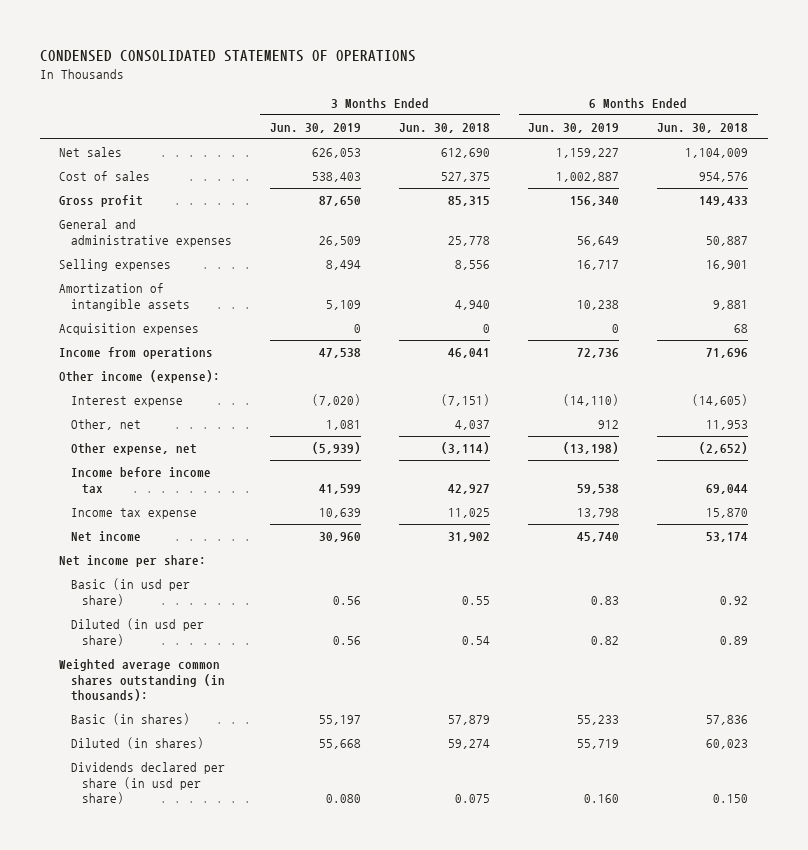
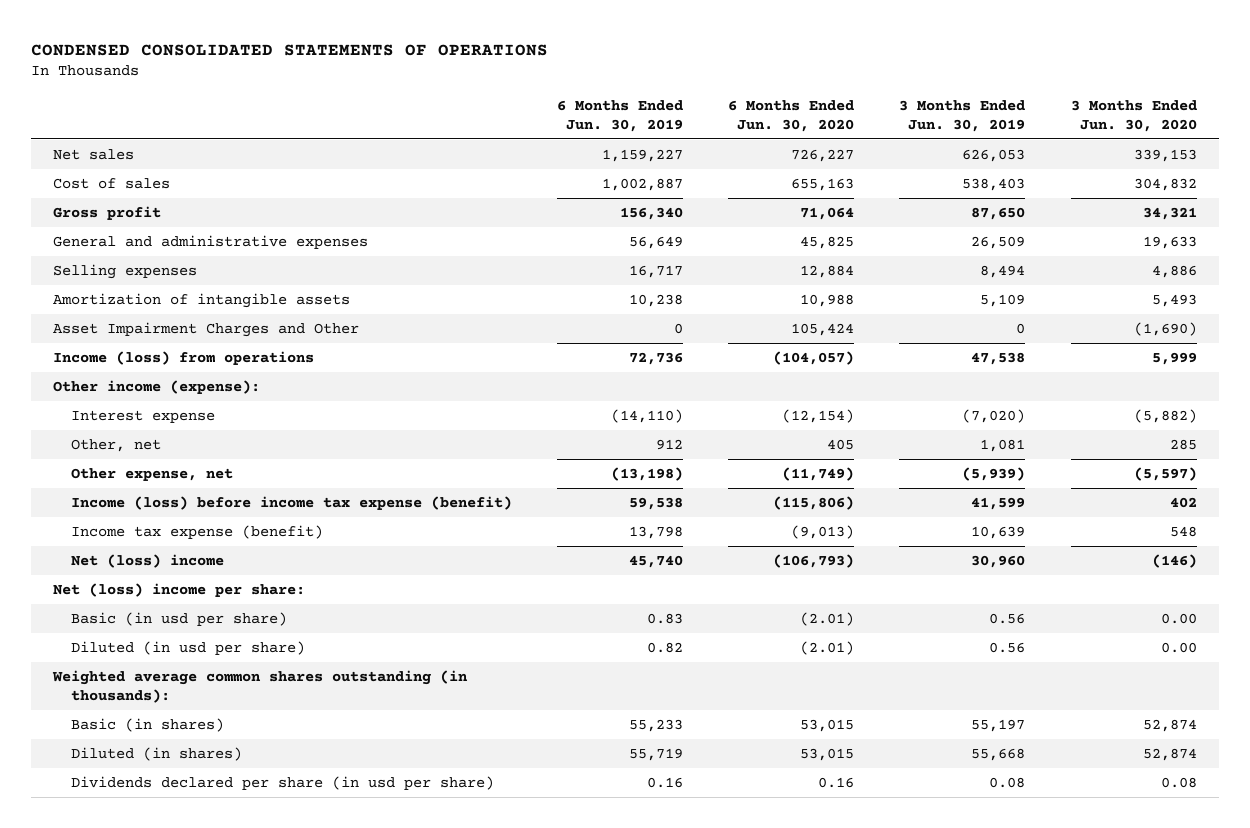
- | 3 Months Ended Jun. 30, 2019 | 3 Months Ended Jun. 30, 2018 | 6 Months Ended Jun. 30, 2019 | 6 Months Ended Jun. 30, 2018
+ | 6 Months Ended Jun. 30, 2019 | 6 Months Ended Jun. 30, 2020 | 3 Months Ended Jun. 30, 2019 | 3 Months Ended Jun. 30, 2020
- Acquisition expenses | 0 | 0 | 0 | 68
- Income from operations | 47,538 | 46,041 | 72,736 | 71,696
+ Asset Impairment Charges and Other | 0 | 105,424 | 0 | (1,690)
+ Income (loss) from operations | 72,736 | (104,057) | 47,538 | 5,999
- Income before income tax | 41,599 | 42,927 | 59,538 | 69,044
- Income tax expense | 10,639 | 11,025 | 13,798 | 15,870
- Net income | 30,960 | 31,902 | 45,740 | 53,174
- Net income per share:
+ Income (loss) before income tax expense (benefit) | 59,538 | (115,806) | 41,599 | 402
+ Income tax expense (benefit) | 13,798 | (9,013) | 10,639 | 548
+ Net (loss) income | 45,740 | (106,793) | 30,960 | (146)
+ Net (loss) income per share:
- Dividends declared per share (in usd per share) | 0.080 | 0.075 | 0.160 | 0.150
+ Dividends declared per share (in usd per share) | 0.16 | 0.16 | 0.08 | 0.08

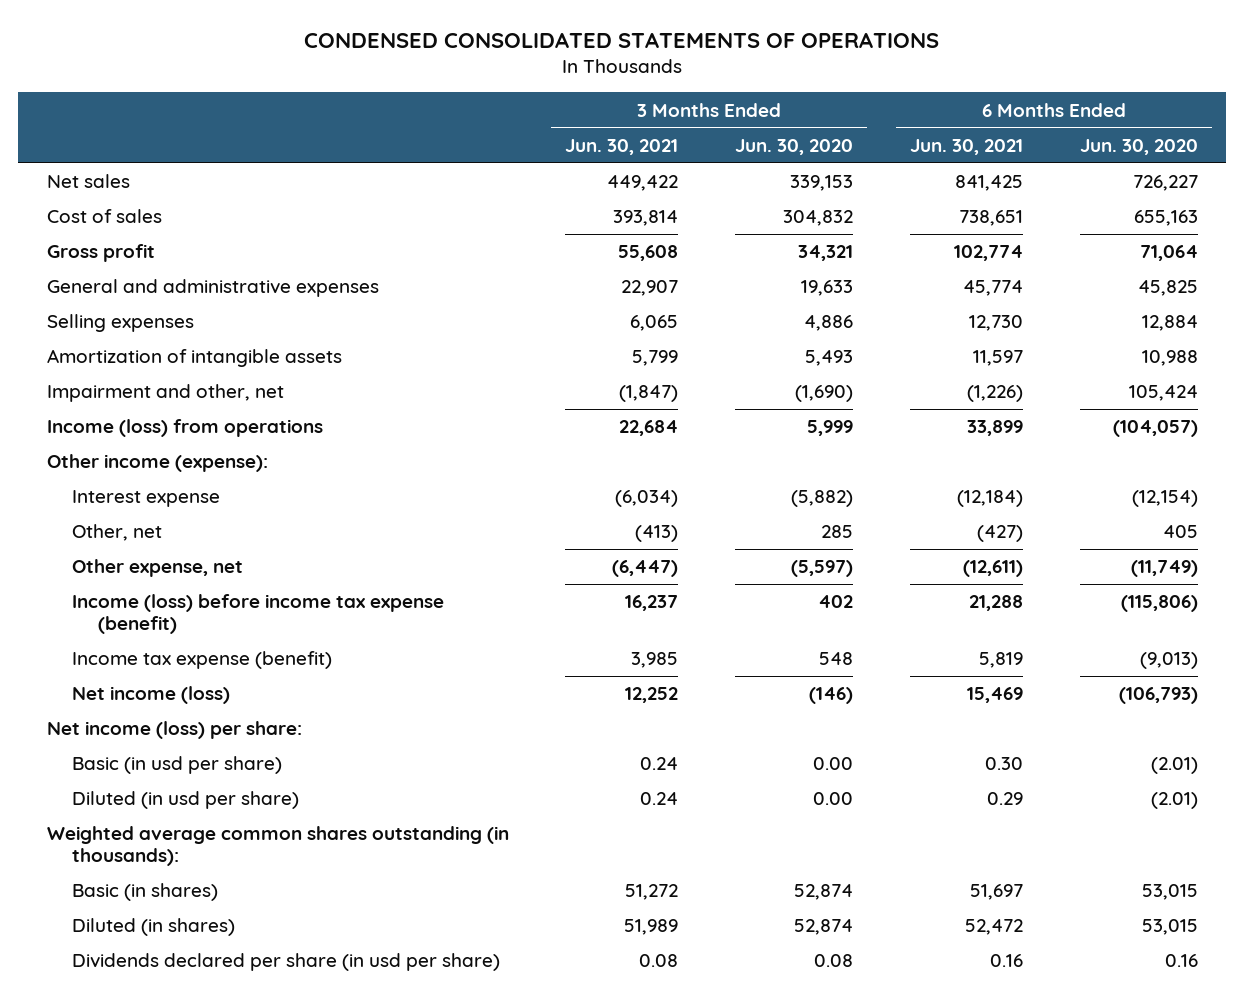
- | 6 Months Ended Jun. 30, 2019 | 6 Months Ended Jun. 30, 2020 | 3 Months Ended Jun. 30, 2019 | 3 Months Ended Jun. 30, 2020
+ | 3 Months Ended Jun. 30, 2021 | 3 Months Ended Jun. 30, 2020 | 6 Months Ended Jun. 30, 2021 | 6 Months Ended Jun. 30, 2020
- Asset Impairment Charges and Other | 0 | 105,424 | 0 | (1,690)
+ Impairment and other, net | (1,847) | (1,690) | (1,226) | 105,424
- Net (loss) income | 45,740 | (106,793) | 30,960 | (146)
- Net (loss) income per share:
+ Net income (loss) | 12,252 | (146) | 15,469 | (106,793)
+ Net income (loss) per share:

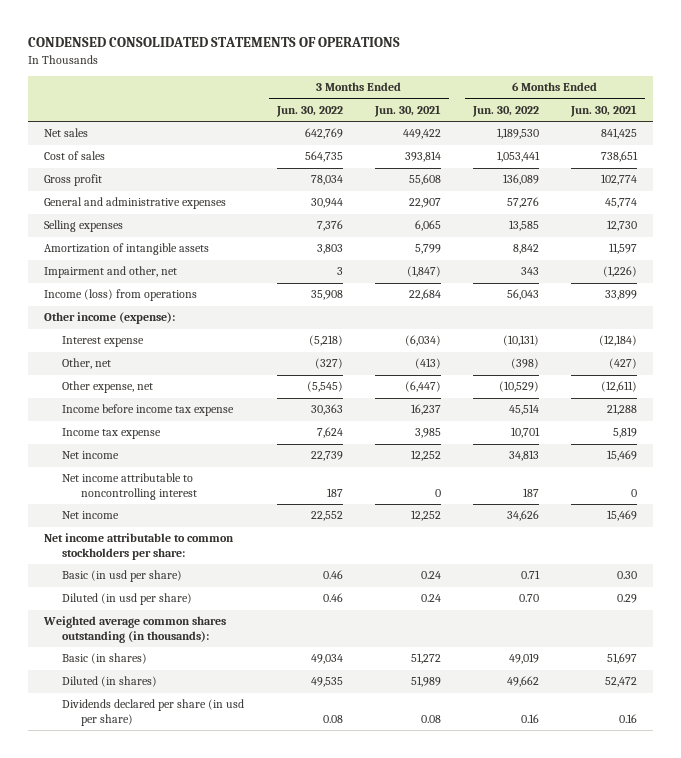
- | 3 Months Ended Jun. 30, 2021 | 3 Months Ended Jun. 30, 2020 | 6 Months Ended Jun. 30, 2021 | 6 Months Ended Jun. 30, 2020
+ | 3 Months Ended Jun. 30, 2022 | 3 Months Ended Jun. 30, 2021 | 6 Months Ended Jun. 30, 2022 | 6 Months Ended Jun. 30, 2021
- Income (loss) before income tax expense (benefit) | 16,237 | 402 | 21,288 | (115,806)
- Income tax expense (benefit) | 3,985 | 548 | 5,819 | (9,013)
- Net income (loss) | 12,252 | (146) | 15,469 | (106,793)
- Net income (loss) per share:
+ Income before income tax expense | 30,363 | 16,237 | 45,514 | 21,288
+ Income tax expense | 7,624 | 3,985 | 10,701 | 5,819
+ Net income | 22,739 | 12,252 | 34,813 | 15,469
+ Net income attributable to noncontrolling interest | 187 | 0 | 187 | 0
+ Net income | 22,552 | 12,252 | 34,626 | 15,469
+ Net income attributable to common stockholders per share:

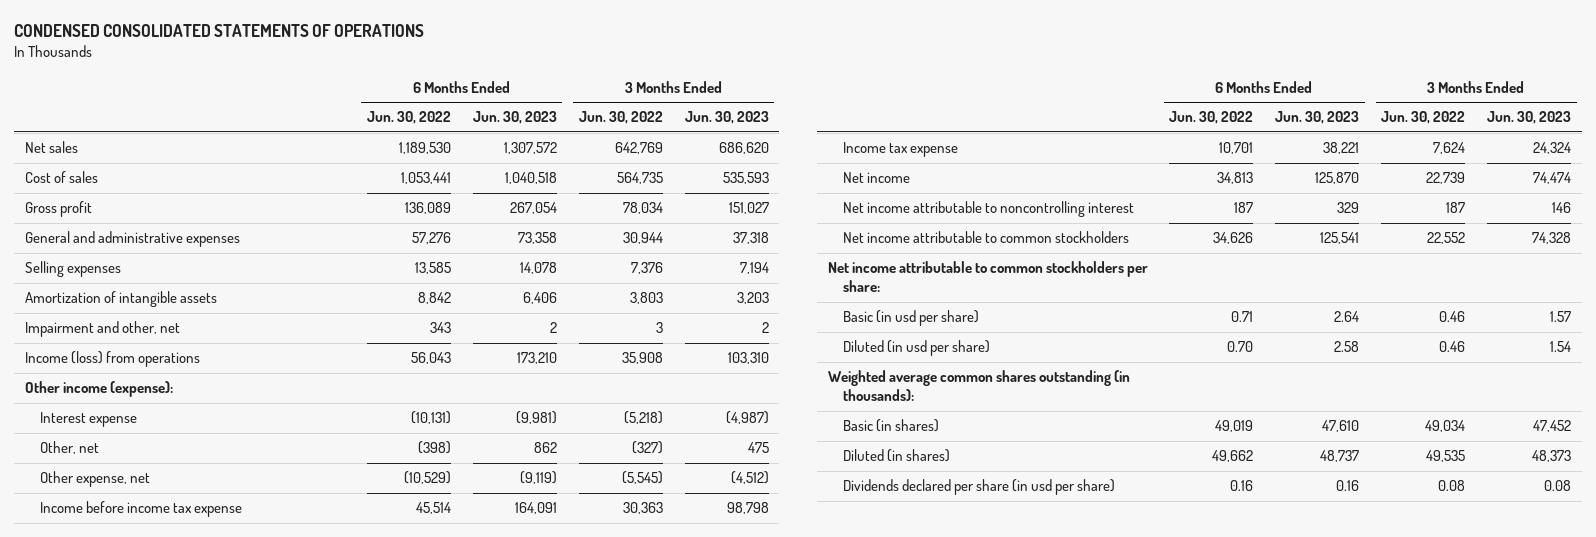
- | 3 Months Ended Jun. 30, 2022 | 3 Months Ended Jun. 30, 2021 | 6 Months Ended Jun. 30, 2022 | 6 Months Ended Jun. 30, 2021
+ | 6 Months Ended Jun. 30, 2022 | 6 Months Ended Jun. 30, 2023 | 3 Months Ended Jun. 30, 2022 | 3 Months Ended Jun. 30, 2023
- Net income | 22,552 | 12,252 | 34,626 | 15,469
+ Net income attributable to common stockholders | 34,626 | 125,541 | 22,552 | 74,328

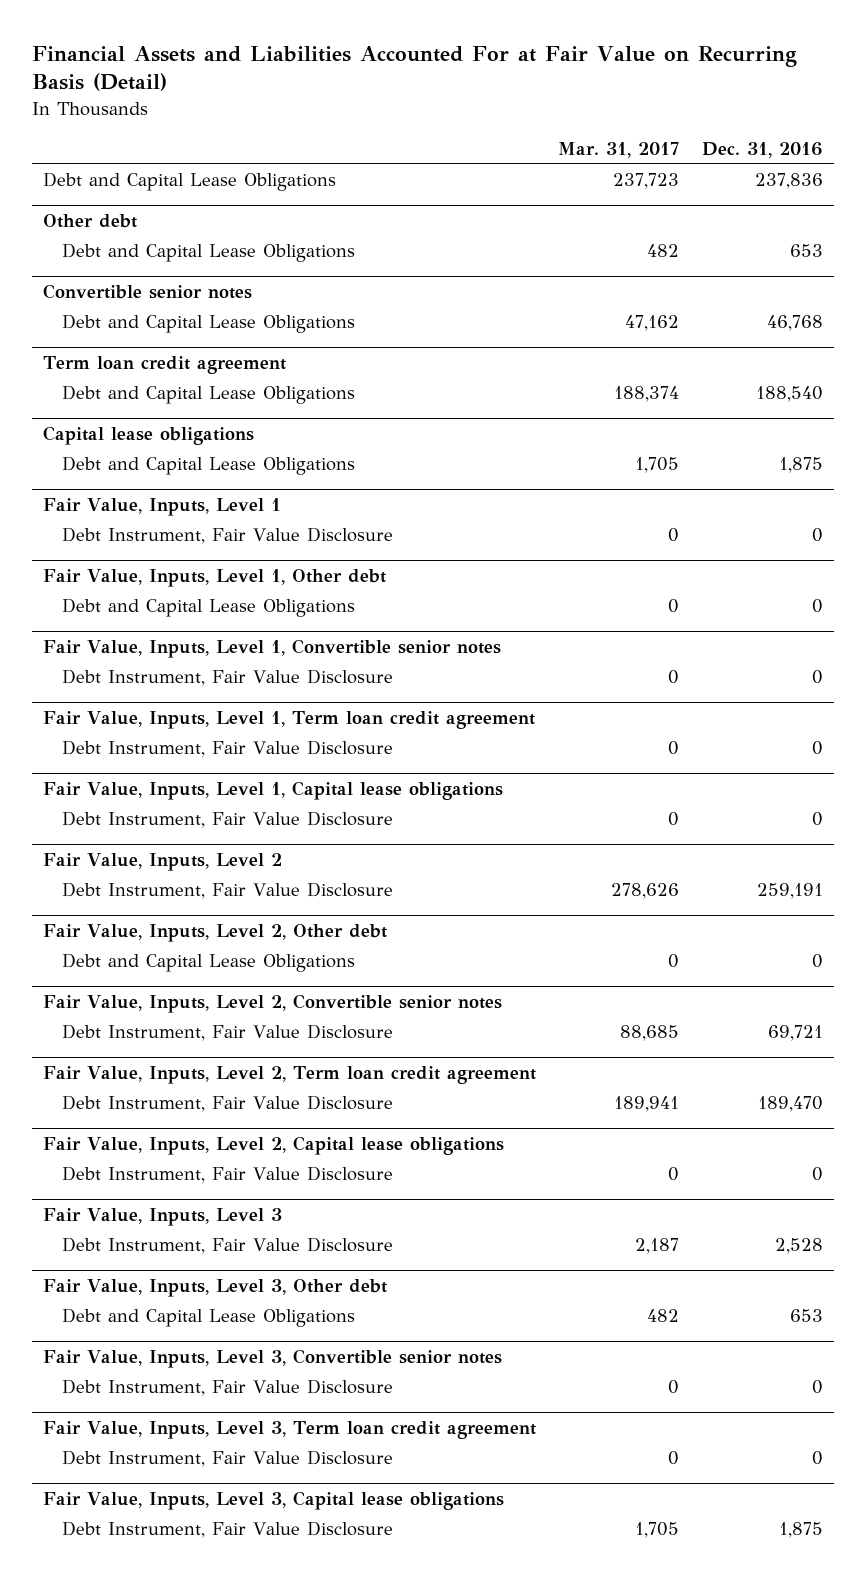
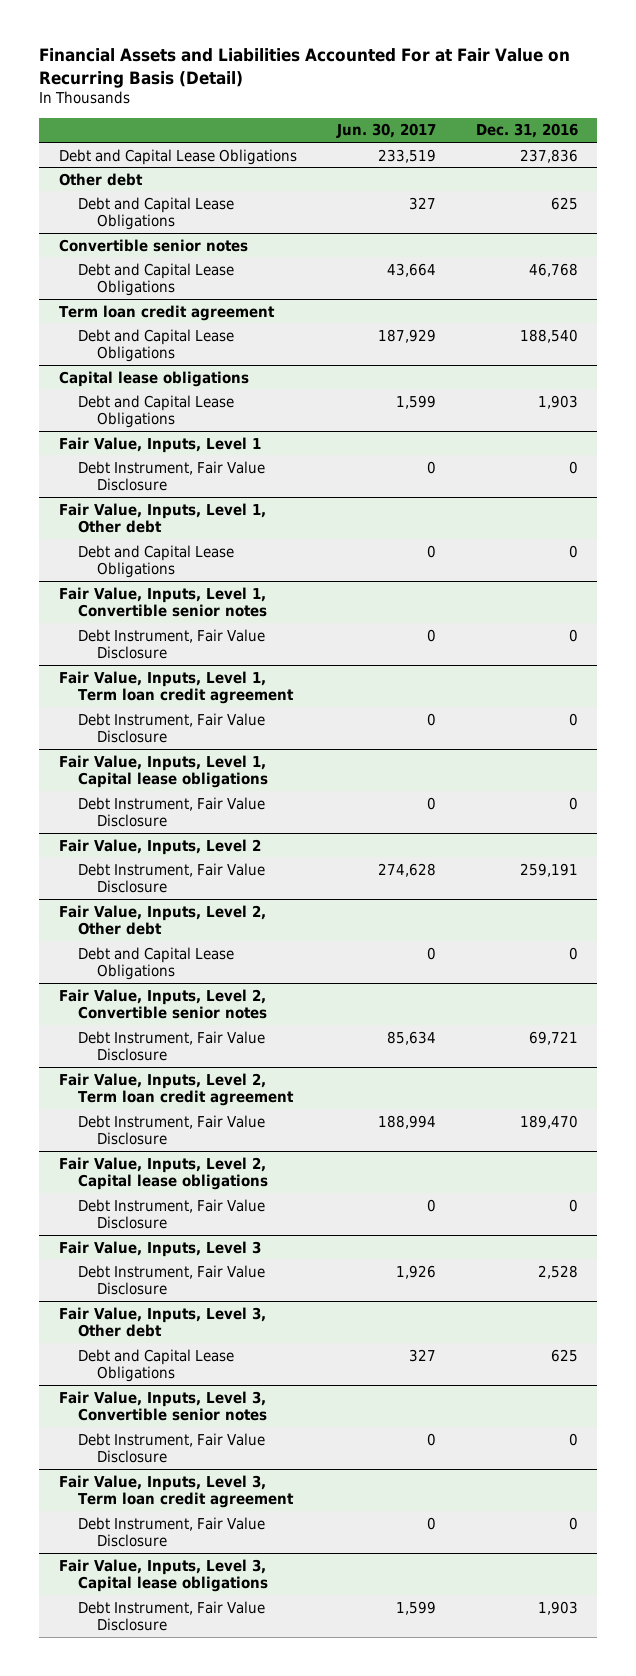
- | Mar. 31, 2017 | Dec. 31, 2016
+ | Jun. 30, 2017 | Dec. 31, 2016
@ Other debt
- Debt and Capital Lease Obligations | 482 | 653
+ Debt and Capital Lease Obligations | 327 | 625
@ Capital lease obligations
- Debt and Capital Lease Obligations | 1,705 | 1,875
+ Debt and Capital Lease Obligations | 1,599 | 1,903
@ Fair Value, Inputs, Level 3, Other debt
- Debt and Capital Lease Obligations | 482 | 653
+ Debt and Capital Lease Obligations | 327 | 625
@ Fair Value, Inputs, Level 3, Capital lease obligations
- Debt Instrument, Fair Value Disclosure | 1,705 | 1,875
+ Debt Instrument, Fair Value Disclosure | 1,599 | 1,903

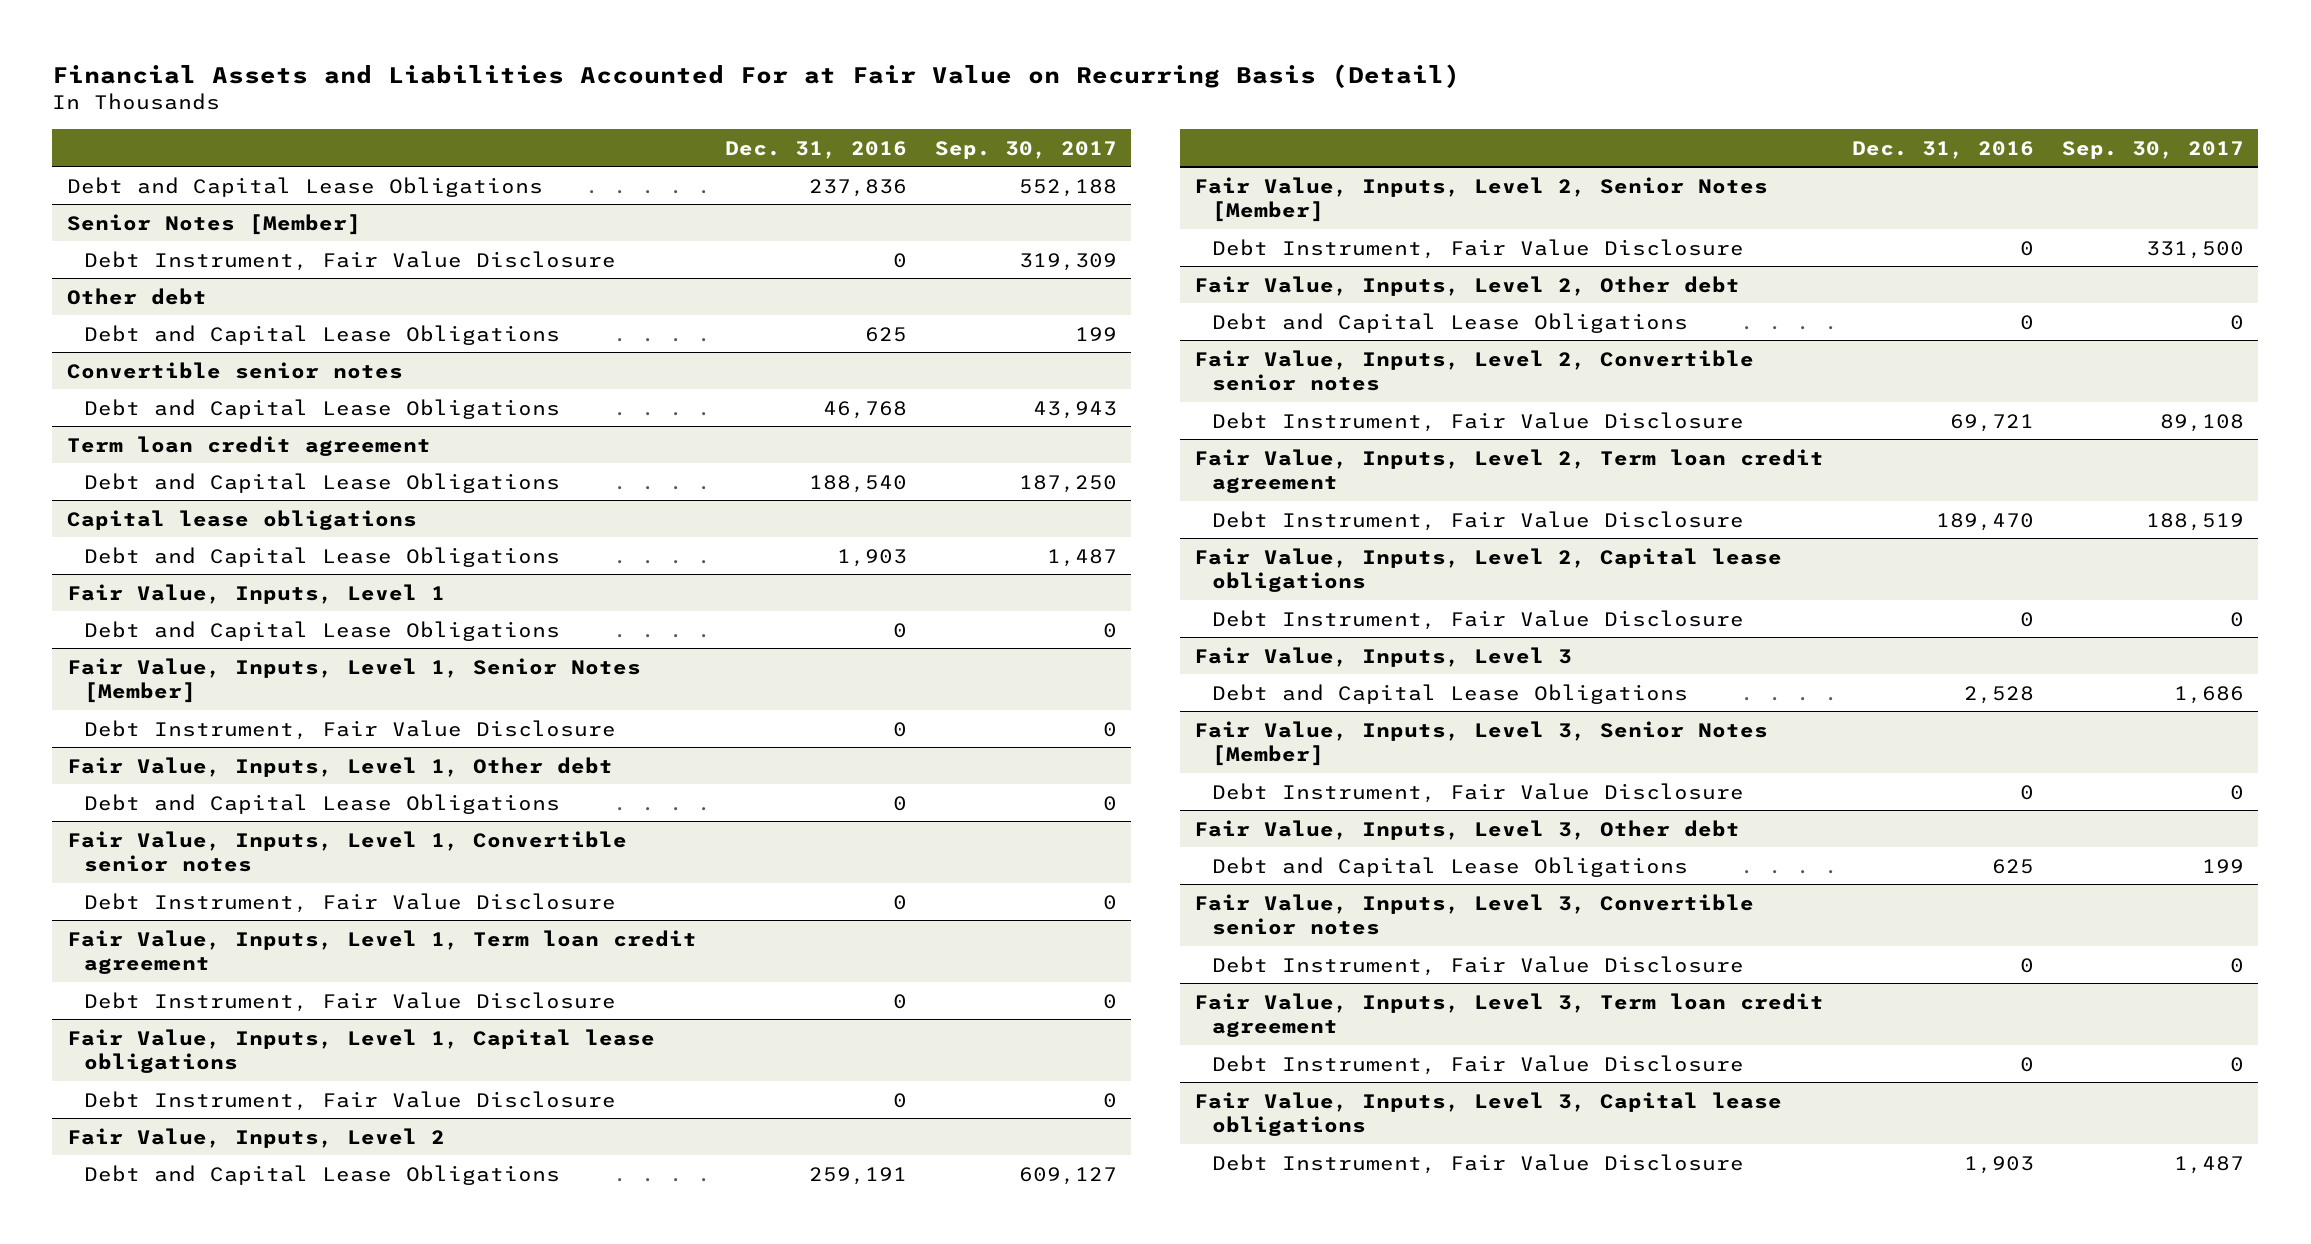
- | Jun. 30, 2017 | Dec. 31, 2016
+ | Dec. 31, 2016 | Sep. 30, 2017
+ Senior Notes [Member]
+ Debt Instrument, Fair Value Disclosure | 0 | 319,309
@ Fair Value, Inputs, Level 1
+ Debt and Capital Lease Obligations | 0 | 0
+ Fair Value, Inputs, Level 1, Senior Notes [Member]
@ Fair Value, Inputs, Level 2
- Debt Instrument, Fair Value Disclosure | 274,628 | 259,191
+ Debt and Capital Lease Obligations | 259,191 | 609,127
+ Fair Value, Inputs, Level 2, Senior Notes [Member]
+ Debt Instrument, Fair Value Disclosure | 0 | 331,500
@ Fair Value, Inputs, Level 3
- Debt Instrument, Fair Value Disclosure | 1,926 | 2,528
+ Debt and Capital Lease Obligations | 2,528 | 1,686
+ Fair Value, Inputs, Level 3, Senior Notes [Member]
+ Debt Instrument, Fair Value Disclosure | 0 | 0

